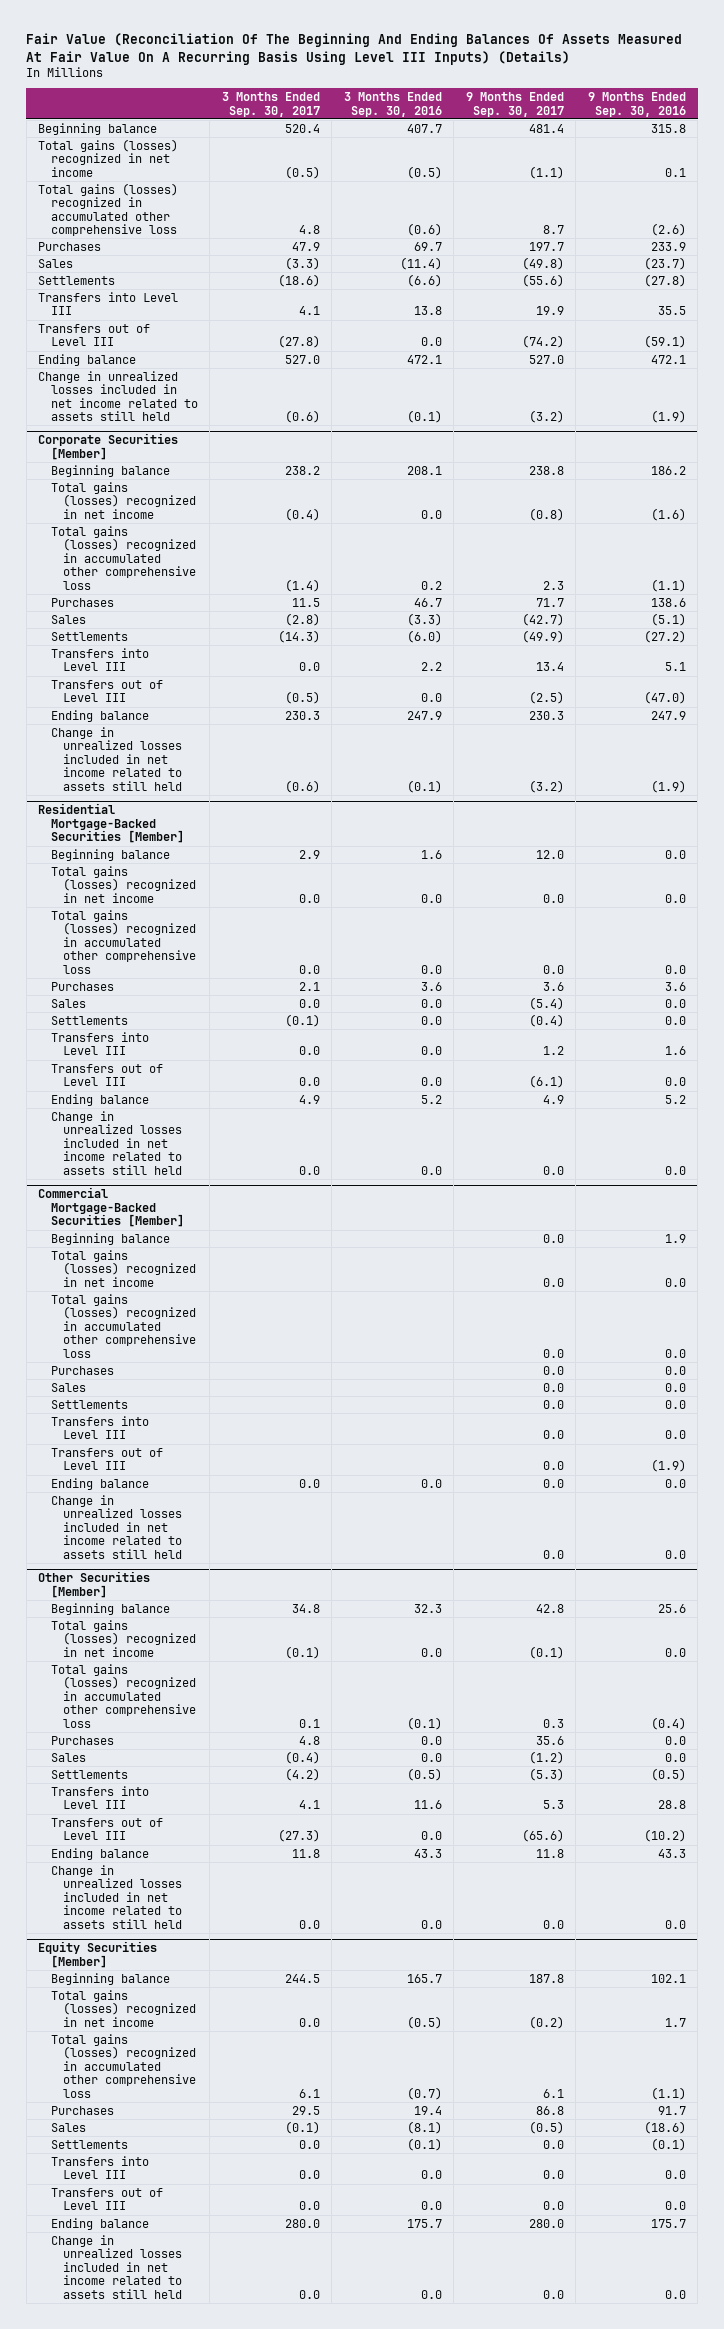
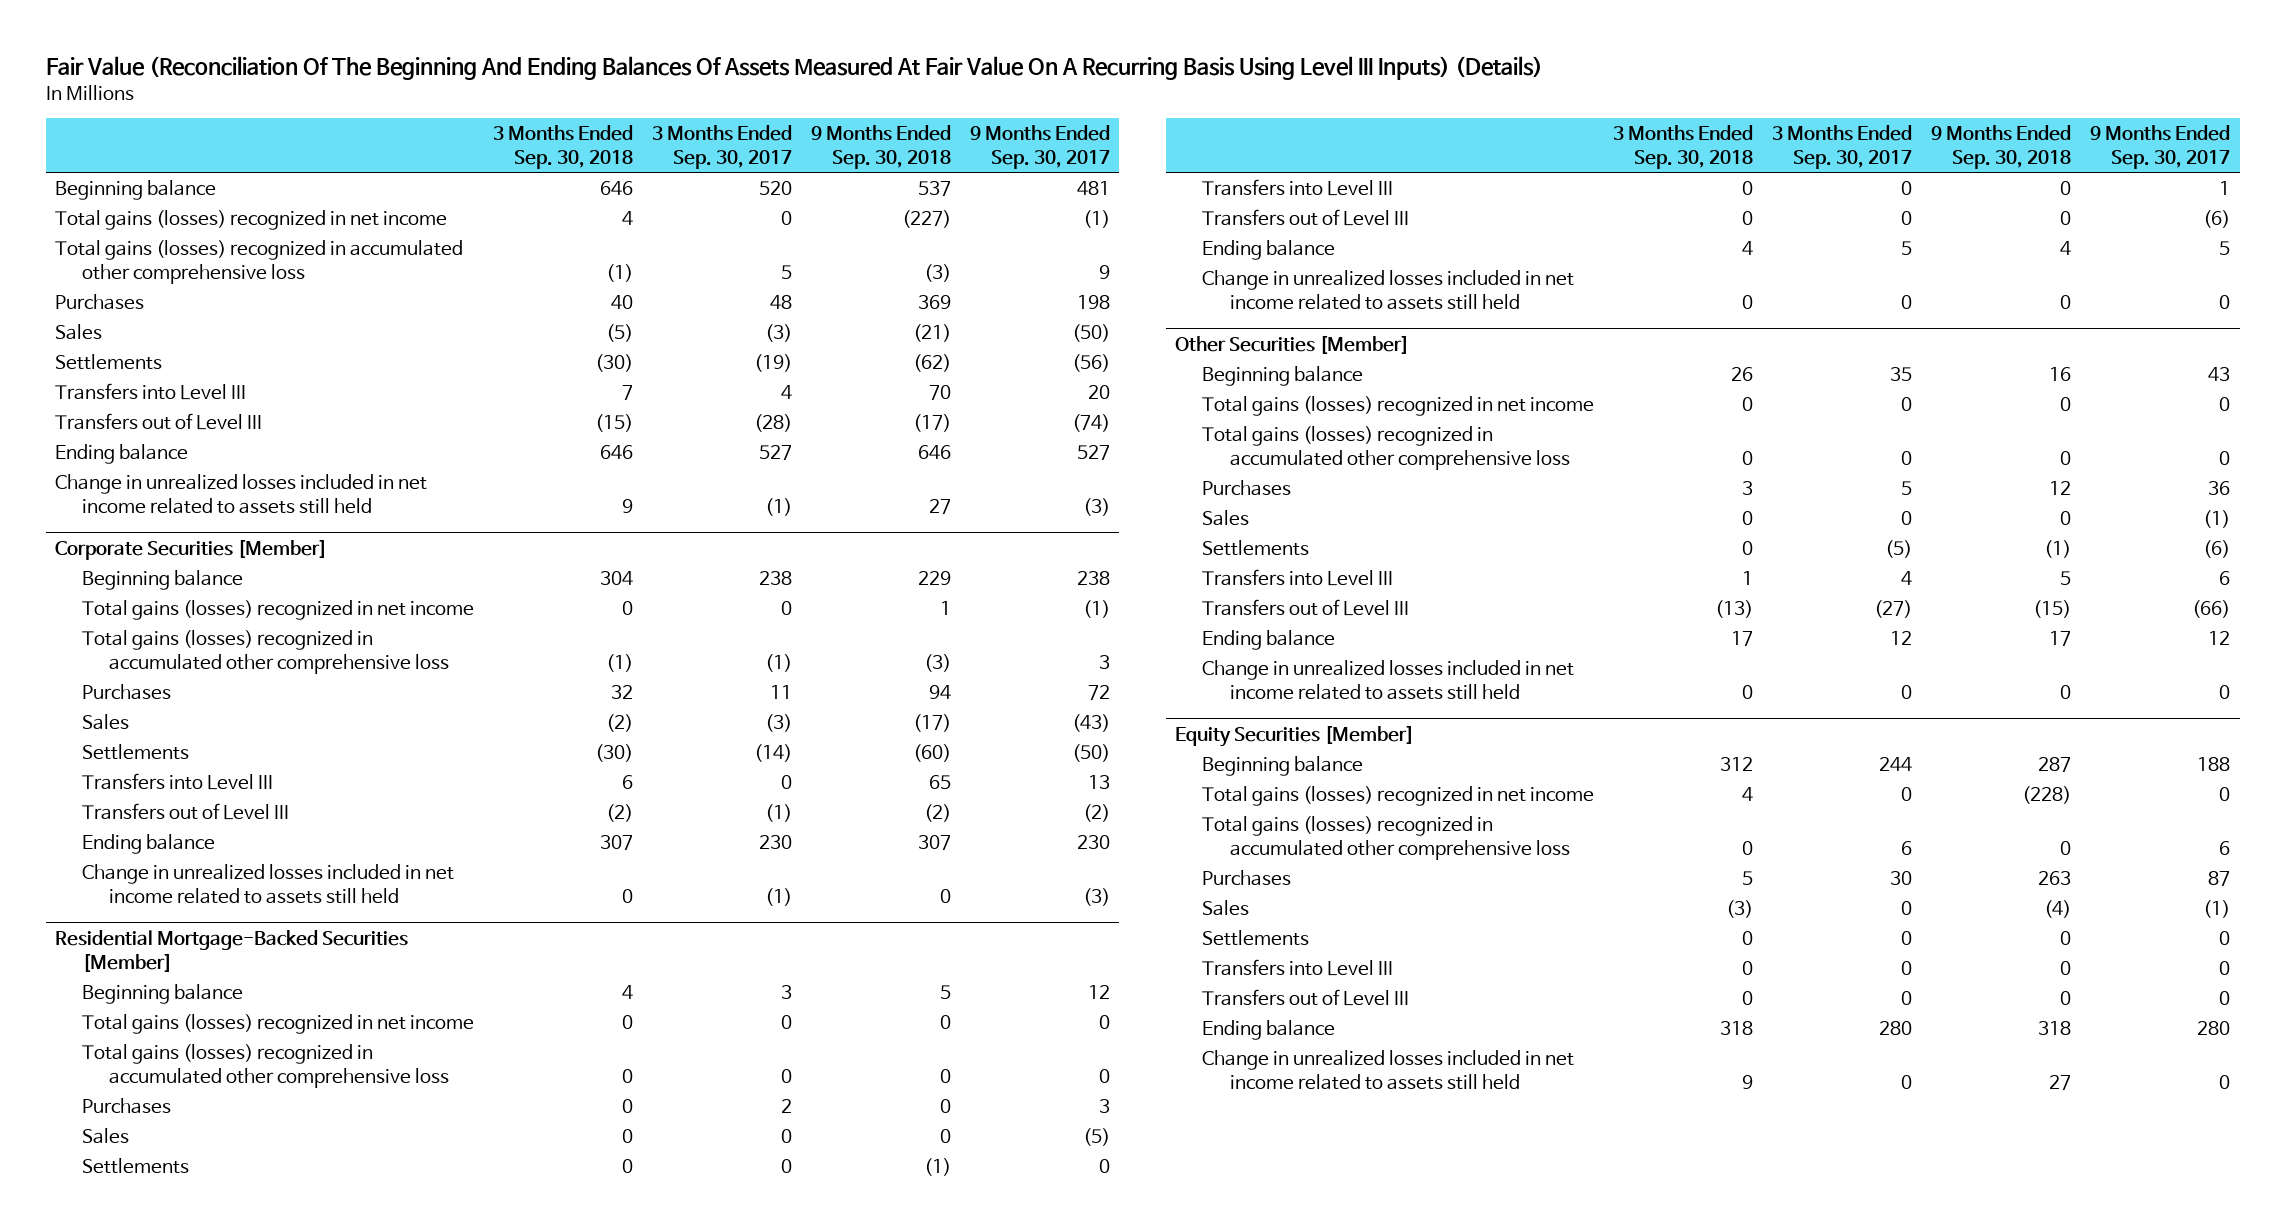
- | 3 Months Ended Sep. 30, 2017 | 3 Months Ended Sep. 30, 2016 | 9 Months Ended Sep. 30, 2017 | 9 Months Ended Sep. 30, 2016
+ | 3 Months Ended Sep. 30, 2018 | 3 Months Ended Sep. 30, 2017 | 9 Months Ended Sep. 30, 2018 | 9 Months Ended Sep. 30, 2017
- Beginning balance | 520.4 | 407.7 | 481.4 | 315.8
- Total gains (losses) recognized in net income | (0.5) | (0.5) | (1.1) | 0.1
- Total gains (losses) recognized in accumulated other comprehensive loss | 4.8 | (0.6) | 8.7 | (2.6)
- Purchases | 47.9 | 69.7 | 197.7 | 233.9
- Sales | (3.3) | (11.4) | (49.8) | (23.7)
- Settlements | (18.6) | (6.6) | (55.6) | (27.8)
- Transfers into Level III | 4.1 | 13.8 | 19.9 | 35.5
- Transfers out of Level III | (27.8) | 0.0 | (74.2) | (59.1)
- Ending balance | 527.0 | 472.1 | 527.0 | 472.1
- Change in unrealized losses included in net income related to assets still held | (0.6) | (0.1) | (3.2) | (1.9)
+ Beginning balance | 646 | 520 | 537 | 481
+ Total gains (losses) recognized in net income | 4 | 0 | (227) | (1)
+ Total gains (losses) recognized in accumulated other comprehensive loss | (1) | 5 | (3) | 9
+ Purchases | 40 | 48 | 369 | 198
+ Sales | (5) | (3) | (21) | (50)
+ Settlements | (30) | (19) | (62) | (56)
+ Transfers into Level III | 7 | 4 | 70 | 20
+ Transfers out of Level III | (15) | (28) | (17) | (74)
+ Ending balance | 646 | 527 | 646 | 527
+ Change in unrealized losses included in net income related to assets still held | 9 | (1) | 27 | (3)
@ Corporate Securities [Member]
- Beginning balance | 238.2 | 208.1 | 238.8 | 186.2
- Total gains (losses) recognized in net income | (0.4) | 0.0 | (0.8) | (1.6)
- Total gains (losses) recognized in accumulated other comprehensive loss | (1.4) | 0.2 | 2.3 | (1.1)
- Purchases | 11.5 | 46.7 | 71.7 | 138.6
- Sales | (2.8) | (3.3) | (42.7) | (5.1)
- Settlements | (14.3) | (6.0) | (49.9) | (27.2)
- Transfers into Level III | 0.0 | 2.2 | 13.4 | 5.1
- Transfers out of Level III | (0.5) | 0.0 | (2.5) | (47.0)
- Ending balance | 230.3 | 247.9 | 230.3 | 247.9
- Change in unrealized losses included in net income related to assets still held | (0.6) | (0.1) | (3.2) | (1.9)
+ Beginning balance | 304 | 238 | 229 | 238
+ Total gains (losses) recognized in net income | 0 | 0 | 1 | (1)
+ Total gains (losses) recognized in accumulated other comprehensive loss | (1) | (1) | (3) | 3
+ Purchases | 32 | 11 | 94 | 72
+ Sales | (2) | (3) | (17) | (43)
+ Settlements | (30) | (14) | (60) | (50)
+ Transfers into Level III | 6 | 0 | 65 | 13
+ Transfers out of Level III | (2) | (1) | (2) | (2)
+ Ending balance | 307 | 230 | 307 | 230
+ Change in unrealized losses included in net income related to assets still held | 0 | (1) | 0 | (3)
@ Residential Mortgage-Backed Securities [Member]
- Beginning balance | 2.9 | 1.6 | 12.0 | 0.0
- Total gains (losses) recognized in net income | 0.0 | 0.0 | 0.0 | 0.0
- Total gains (losses) recognized in accumulated other comprehensive loss | 0.0 | 0.0 | 0.0 | 0.0
- Purchases | 2.1 | 3.6 | 3.6 | 3.6
- Sales | 0.0 | 0.0 | (5.4) | 0.0
- Settlements | (0.1) | 0.0 | (0.4) | 0.0
- Transfers into Level III | 0.0 | 0.0 | 1.2 | 1.6
- Transfers out of Level III | 0.0 | 0.0 | (6.1) | 0.0
- Ending balance | 4.9 | 5.2 | 4.9 | 5.2
- Change in unrealized losses included in net income related to assets still held | 0.0 | 0.0 | 0.0 | 0.0
- Commercial Mortgage-Backed Securities [Member]
- Beginning balance | | | 0.0 | 1.9
- Total gains (losses) recognized in net income | | | 0.0 | 0.0
- Total gains (losses) recognized in accumulated other comprehensive loss | | | 0.0 | 0.0
- Purchases | | | 0.0 | 0.0
- Sales | | | 0.0 | 0.0
- Settlements | | | 0.0 | 0.0
- Transfers into Level III | | | 0.0 | 0.0
- Transfers out of Level III | | | 0.0 | (1.9)
- Ending balance | 0.0 | 0.0 | 0.0 | 0.0
- Change in unrealized losses included in net income related to assets still held | | | 0.0 | 0.0
@ Residential Mortgage-Backed Securities [Member]
+ Beginning balance | 4 | 3 | 5 | 12
+ Total gains (losses) recognized in net income | 0 | 0 | 0 | 0
+ Total gains (losses) recognized in accumulated other comprehensive loss | 0 | 0 | 0 | 0
+ Purchases | 0 | 2 | 0 | 3
+ Sales | 0 | 0 | 0 | (5)
+ Settlements | 0 | 0 | (1) | 0
+ Transfers into Level III | 0 | 0 | 0 | 1
+ Transfers out of Level III | 0 | 0 | 0 | (6)
+ Ending balance | 4 | 5 | 4 | 5
+ Change in unrealized losses included in net income related to assets still held | 0 | 0 | 0 | 0
@ Other Securities [Member]
- Beginning balance | 34.8 | 32.3 | 42.8 | 25.6
- Total gains (losses) recognized in net income | (0.1) | 0.0 | (0.1) | 0.0
- Total gains (losses) recognized in accumulated other comprehensive loss | 0.1 | (0.1) | 0.3 | (0.4)
- Purchases | 4.8 | 0.0 | 35.6 | 0.0
- Sales | (0.4) | 0.0 | (1.2) | 0.0
- Settlements | (4.2) | (0.5) | (5.3) | (0.5)
- Transfers into Level III | 4.1 | 11.6 | 5.3 | 28.8
- Transfers out of Level III | (27.3) | 0.0 | (65.6) | (10.2)
- Ending balance | 11.8 | 43.3 | 11.8 | 43.3
- Change in unrealized losses included in net income related to assets still held | 0.0 | 0.0 | 0.0 | 0.0
+ Beginning balance | 26 | 35 | 16 | 43
+ Total gains (losses) recognized in net income | 0 | 0 | 0 | 0
+ Total gains (losses) recognized in accumulated other comprehensive loss | 0 | 0 | 0 | 0
+ Purchases | 3 | 5 | 12 | 36
+ Sales | 0 | 0 | 0 | (1)
+ Settlements | 0 | (5) | (1) | (6)
+ Transfers into Level III | 1 | 4 | 5 | 6
+ Transfers out of Level III | (13) | (27) | (15) | (66)
+ Ending balance | 17 | 12 | 17 | 12
+ Change in unrealized losses included in net income related to assets still held | 0 | 0 | 0 | 0
@ Equity Securities [Member]
- Beginning balance | 244.5 | 165.7 | 187.8 | 102.1
- Total gains (losses) recognized in net income | 0.0 | (0.5) | (0.2) | 1.7
- Total gains (losses) recognized in accumulated other comprehensive loss | 6.1 | (0.7) | 6.1 | (1.1)
- Purchases | 29.5 | 19.4 | 86.8 | 91.7
- Sales | (0.1) | (8.1) | (0.5) | (18.6)
- Settlements | 0.0 | (0.1) | 0.0 | (0.1)
- Transfers into Level III | 0.0 | 0.0 | 0.0 | 0.0
- Transfers out of Level III | 0.0 | 0.0 | 0.0 | 0.0
- Ending balance | 280.0 | 175.7 | 280.0 | 175.7
- Change in unrealized losses included in net income related to assets still held | 0.0 | 0.0 | 0.0 | 0.0
+ Beginning balance | 312 | 244 | 287 | 188
+ Total gains (losses) recognized in net income | 4 | 0 | (228) | 0
+ Total gains (losses) recognized in accumulated other comprehensive loss | 0 | 6 | 0 | 6
+ Purchases | 5 | 30 | 263 | 87
+ Sales | (3) | 0 | (4) | (1)
+ Settlements | 0 | 0 | 0 | 0
+ Transfers into Level III | 0 | 0 | 0 | 0
+ Transfers out of Level III | 0 | 0 | 0 | 0
+ Ending balance | 318 | 280 | 318 | 280
+ Change in unrealized losses included in net income related to assets still held | 9 | 0 | 27 | 0

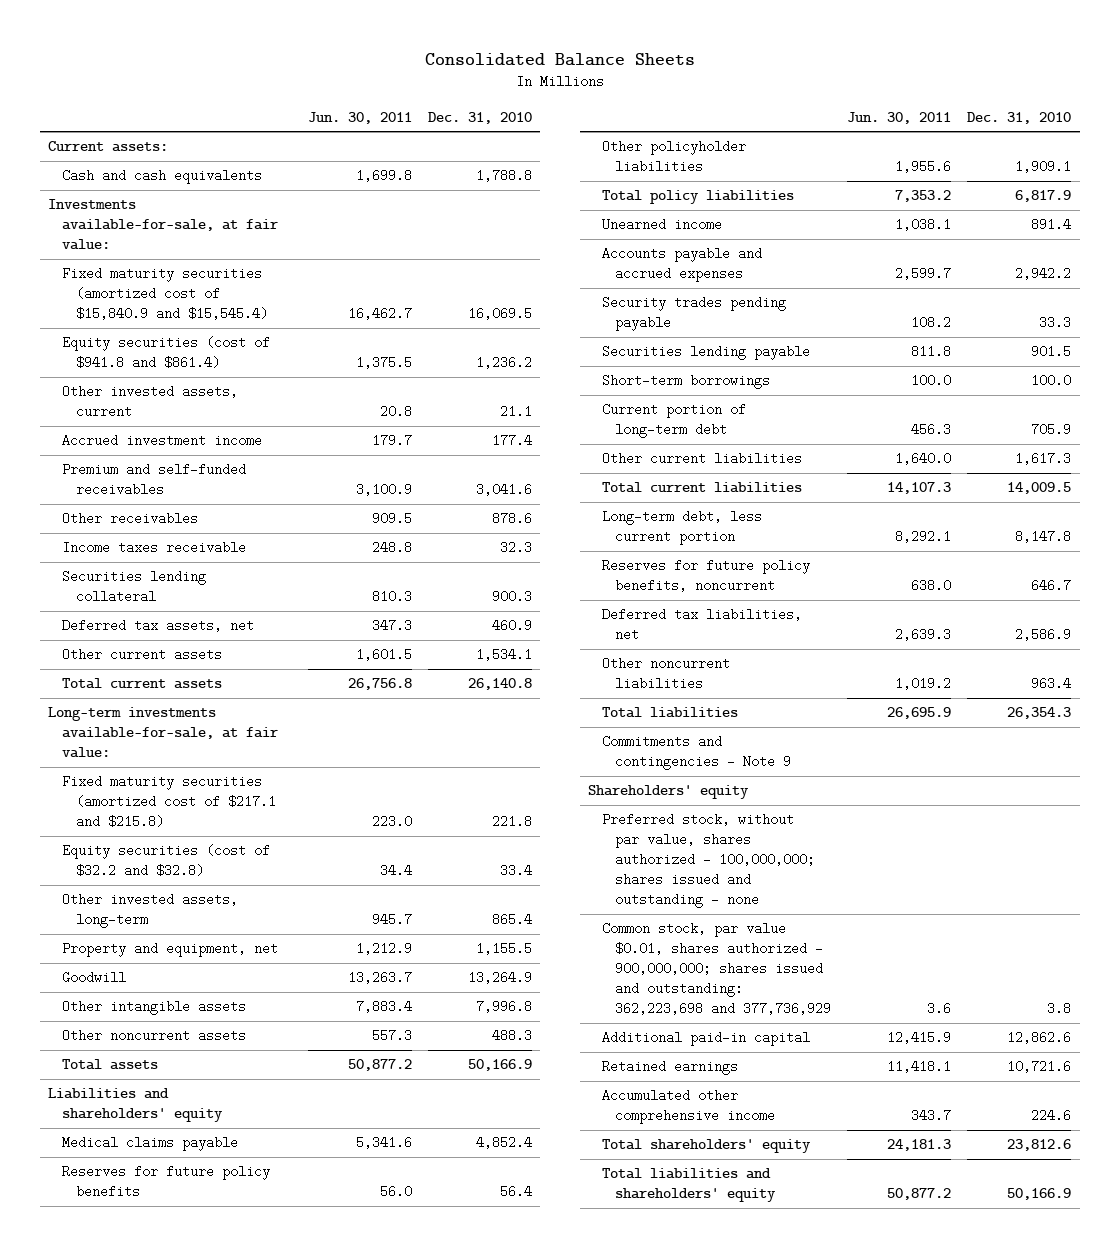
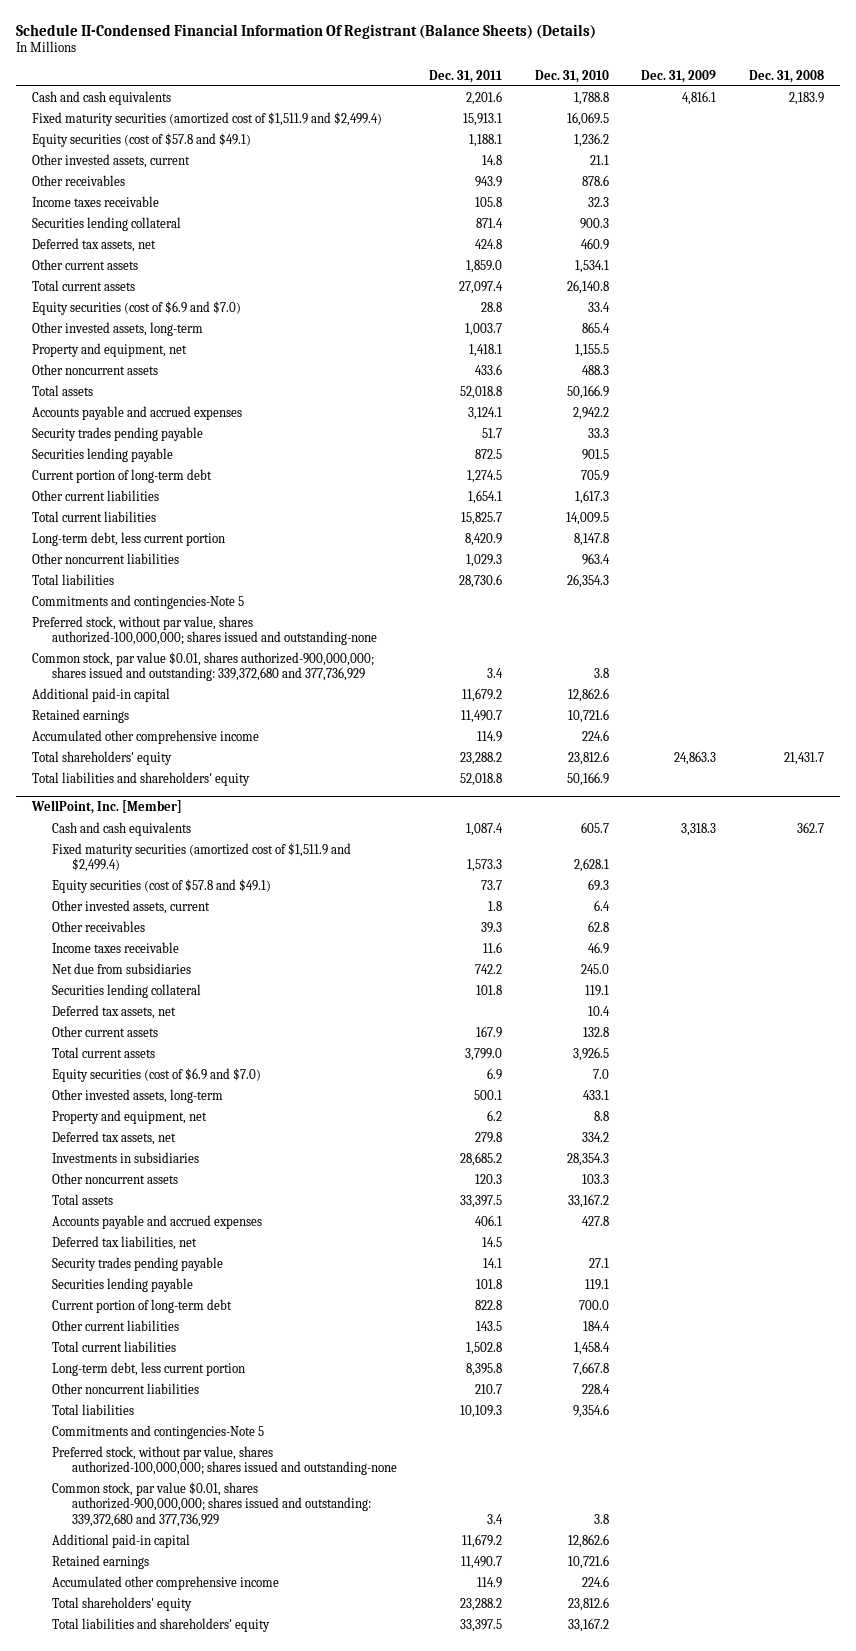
- Consolidated Balance Sheets
+ Schedule II-Condensed Financial Information Of Registrant (Balance Sheets) (Details)
- | Jun. 30, 2011 | Dec. 31, 2010
+ | Dec. 31, 2011 | Dec. 31, 2010 | Dec. 31, 2009 | Dec. 31, 2008
- Current assets:
- Investments available-for-sale, at fair value:
- Fixed maturity securities (amortized cost of $15,840.9 and $15,545.4) | 16,462.7 | 16,069.5
- Equity securities (cost of $941.8 and $861.4) | 1,375.5 | 1,236.2
+ Fixed maturity securities (amortized cost of $1,511.9 and $2,499.4) | 15,913.1 | 16,069.5 | |
+ Equity securities (cost of $57.8 and $49.1) | 1,188.1 | 1,236.2 | |
- Accrued investment income | 179.7 | 177.4
- Premium and self-funded receivables | 3,100.9 | 3,041.6
- Long-term investments available-for-sale, at fair value:
- Fixed maturity securities (amortized cost of $217.1 and $215.8) | 223.0 | 221.8
- Equity securities (cost of $32.2 and $32.8) | 34.4 | 33.4
+ Equity securities (cost of $6.9 and $7.0) | 28.8 | 33.4 | |
- Goodwill | 13,263.7 | 13,264.9
- Other intangible assets | 7,883.4 | 7,996.8
- Liabilities and shareholders' equity
- Medical claims payable | 5,341.6 | 4,852.4
- Reserves for future policy benefits | 56.0 | 56.4
- Other policyholder liabilities | 1,955.6 | 1,909.1
- Total policy liabilities | 7,353.2 | 6,817.9
- Unearned income | 1,038.1 | 891.4
- Short-term borrowings | 100.0 | 100.0
- Reserves for future policy benefits, noncurrent | 638.0 | 646.7
- Deferred tax liabilities, net | 2,639.3 | 2,586.9
- Commitments and contingencies - Note 9
- Shareholders' equity
- Preferred stock, without par value, shares authorized - 100,000,000; shares issued and outstanding - none
- Common stock, par value $0.01, shares authorized - 900,000,000; shares issued and outstanding: 362,223,698 and 377,736,929 | 3.6 | 3.8
+ Commitments and contingencies-Note 5
+ Preferred stock, without par value, shares authorized-100,000,000; shares issued and outstanding-none
+ Common stock, par value $0.01, shares authorized-900,000,000; shares issued and outstanding: 339,372,680 and 377,736,929 | 3.4 | 3.8 | |
+ WellPoint, Inc. [Member]
+ Cash and cash equivalents | 1,087.4 | 605.7 | 3,318.3 | 362.7
+ Fixed maturity securities (amortized cost of $1,511.9 and $2,499.4) | 1,573.3 | 2,628.1 | |
+ Equity securities (cost of $57.8 and $49.1) | 73.7 | 69.3 | |
+ Other invested assets, current | 1.8 | 6.4 | |
+ Other receivables | 39.3 | 62.8 | |
+ Income taxes receivable | 11.6 | 46.9 | |
+ Net due from subsidiaries | 742.2 | 245.0 | |
+ Securities lending collateral | 101.8 | 119.1 | |
+ Deferred tax assets, net | | 10.4 | |
+ Other current assets | 167.9 | 132.8 | |
+ Total current assets | 3,799.0 | 3,926.5 | |
+ Equity securities (cost of $6.9 and $7.0) | 6.9 | 7.0 | |
+ Other invested assets, long-term | 500.1 | 433.1 | |
+ Property and equipment, net | 6.2 | 8.8 | |
+ Deferred tax assets, net | 279.8 | 334.2 | |
+ Investments in subsidiaries | 28,685.2 | 28,354.3 | |
+ Other noncurrent assets | 120.3 | 103.3 | |
+ Total assets | 33,397.5 | 33,167.2 | |
+ Accounts payable and accrued expenses | 406.1 | 427.8 | |
+ Deferred tax liabilities, net | 14.5 | | |
+ Security trades pending payable | 14.1 | 27.1 | |
+ Securities lending payable | 101.8 | 119.1 | |
+ Current portion of long-term debt | 822.8 | 700.0 | |
+ Other current liabilities | 143.5 | 184.4 | |
+ Total current liabilities | 1,502.8 | 1,458.4 | |
+ Long-term debt, less current portion | 8,395.8 | 7,667.8 | |
+ Other noncurrent liabilities | 210.7 | 228.4 | |
+ Total liabilities | 10,109.3 | 9,354.6 | |
+ Commitments and contingencies-Note 5
+ Preferred stock, without par value, shares authorized-100,000,000; shares issued and outstanding-none
+ Common stock, par value $0.01, shares authorized-900,000,000; shares issued and outstanding: 339,372,680 and 377,736,929 | 3.4 | 3.8 | |
+ Additional paid-in capital | 11,679.2 | 12,862.6 | |
+ Retained earnings | 11,490.7 | 10,721.6 | |
+ Accumulated other comprehensive income | 114.9 | 224.6 | |
+ Total shareholders' equity | 23,288.2 | 23,812.6 | |
+ Total liabilities and shareholders' equity | 33,397.5 | 33,167.2 | |

